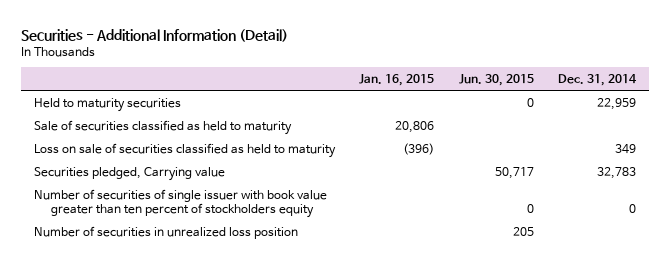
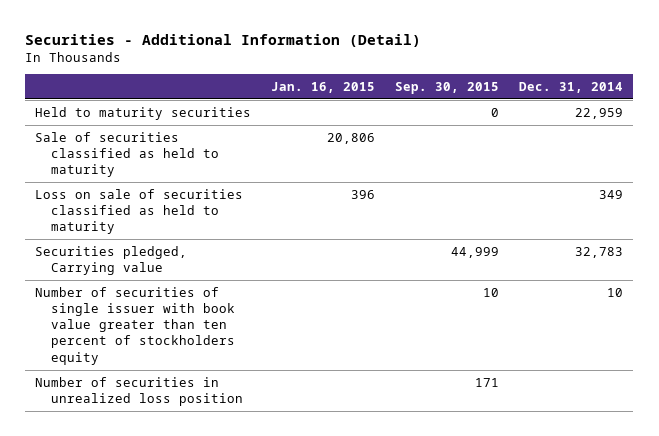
- | Jan. 16, 2015 | Jun. 30, 2015 | Dec. 31, 2014
+ | Jan. 16, 2015 | Sep. 30, 2015 | Dec. 31, 2014
- Loss on sale of securities classified as held to maturity | (396) | | 349
+ Loss on sale of securities classified as held to maturity | 396 | | 349
- Number of securities of single issuer with book value greater than ten percent of stockholders equity | | 0 | 0
+ Number of securities of single issuer with book value greater than ten percent of stockholders equity | | 10 | 10

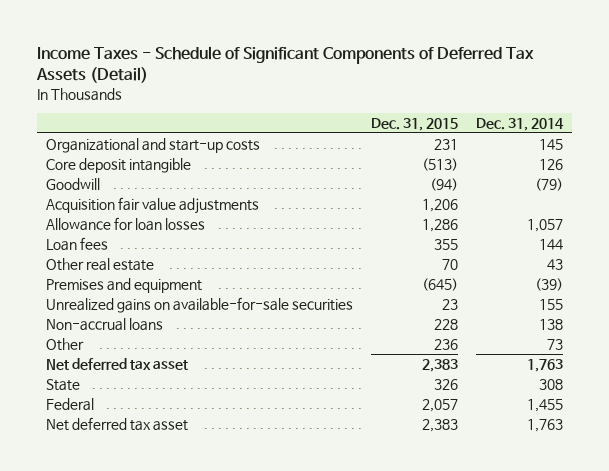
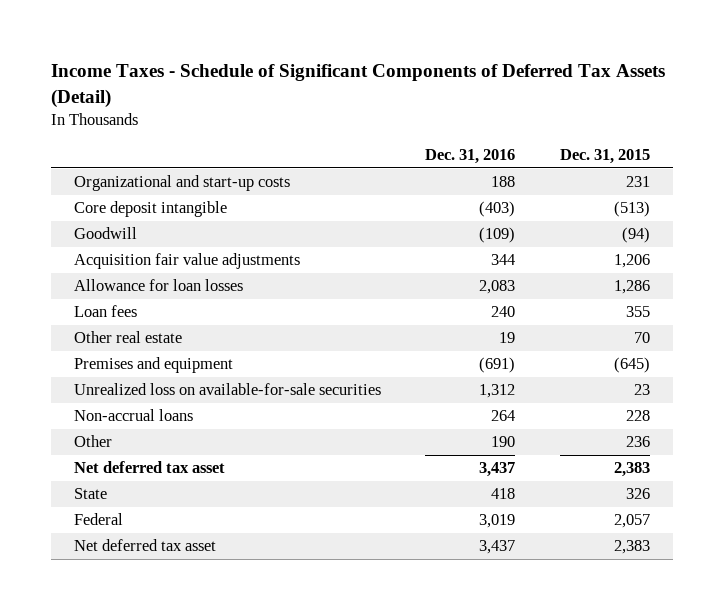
- | Dec. 31, 2015 | Dec. 31, 2014
+ | Dec. 31, 2016 | Dec. 31, 2015
- Unrealized gains on available-for-sale securities | 23 | 155
+ Unrealized loss on available-for-sale securities | 1,312 | 23

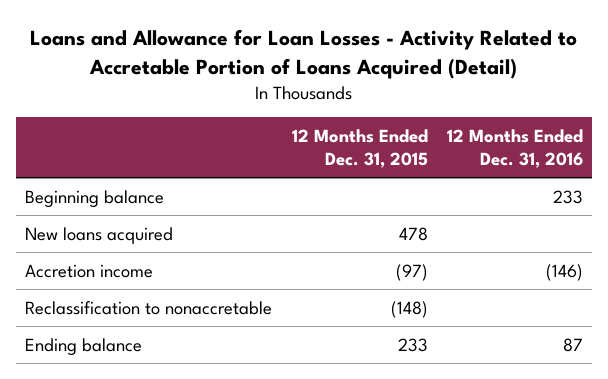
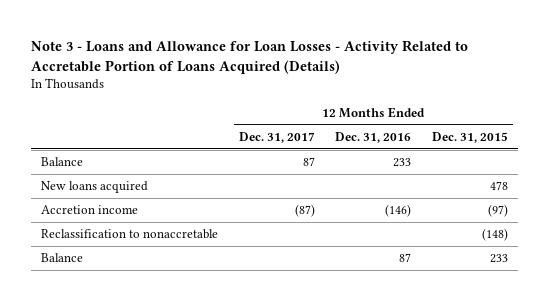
- Loans and Allowance for Loan Losses - Activity Related to Accretable Portion of Loans Acquired (Detail)
+ Note 3 - Loans and Allowance for Loan Losses - Activity Related to Accretable Portion of Loans Acquired (Details)
- | 12 Months Ended Dec. 31, 2015 | 12 Months Ended Dec. 31, 2016
+ | 12 Months Ended Dec. 31, 2017 | 12 Months Ended Dec. 31, 2016 | 12 Months Ended Dec. 31, 2015
- Beginning balance | | 233
+ Balance | 87 | 233 |
- Ending balance | 233 | 87
+ Balance | | 87 | 233

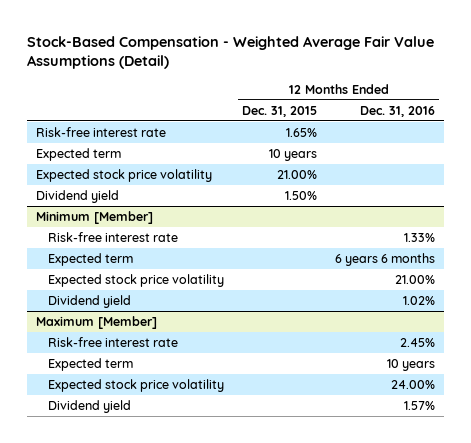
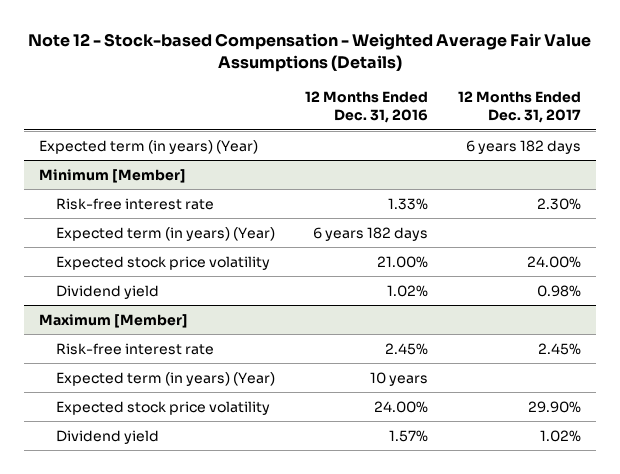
- Stock-Based Compensation - Weighted Average Fair Value Assumptions (Detail)
+ Note 12 - Stock-based Compensation - Weighted Average Fair Value Assumptions (Details)
- | 12 Months Ended Dec. 31, 2015 | 12 Months Ended Dec. 31, 2016
+ | 12 Months Ended Dec. 31, 2016 | 12 Months Ended Dec. 31, 2017
- Risk-free interest rate | 1.65% |
- Expected term | 10 years |
- Expected stock price volatility | 21.00% |
- Dividend yield | 1.50% |
+ Expected term (in years) (Year) | | 6 years 182 days
@ Minimum [Member]
- Expected term | | 6 years 6 months
+ Expected term (in years) (Year) | 6 years 182 days |
@ Maximum [Member]
- Expected term | | 10 years
+ Expected term (in years) (Year) | 10 years |

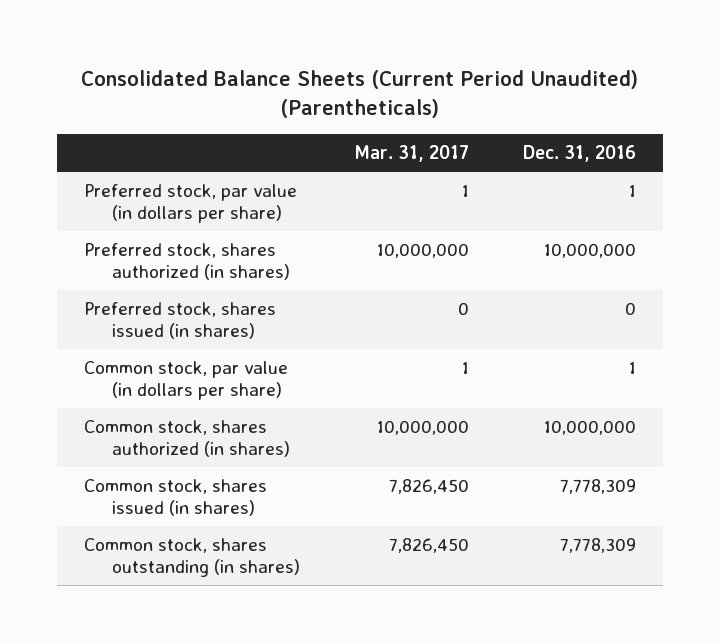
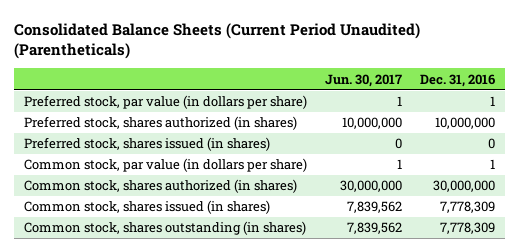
- | Mar. 31, 2017 | Dec. 31, 2016
+ | Jun. 30, 2017 | Dec. 31, 2016
- Common stock, shares authorized (in shares) | 10,000,000 | 10,000,000
+ Common stock, shares authorized (in shares) | 30,000,000 | 30,000,000

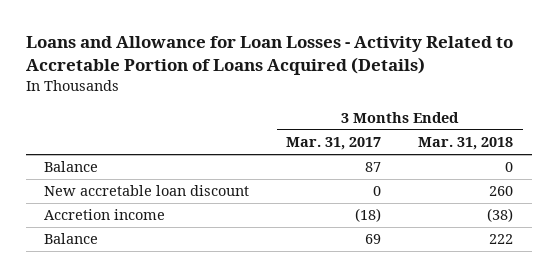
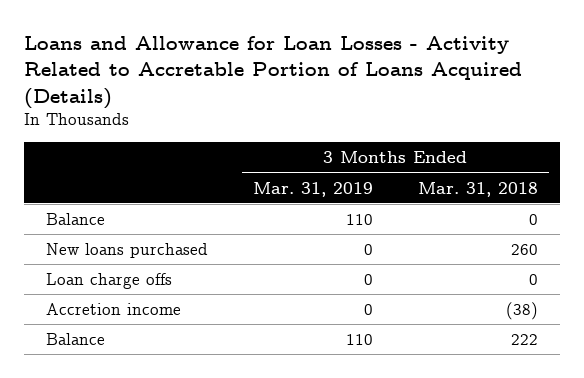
- | 3 Months Ended Mar. 31, 2017 | 3 Months Ended Mar. 31, 2018
+ | 3 Months Ended Mar. 31, 2019 | 3 Months Ended Mar. 31, 2018
- New accretable loan discount | 0 | 260
+ New loans purchased | 0 | 260
+ Loan charge offs | 0 | 0

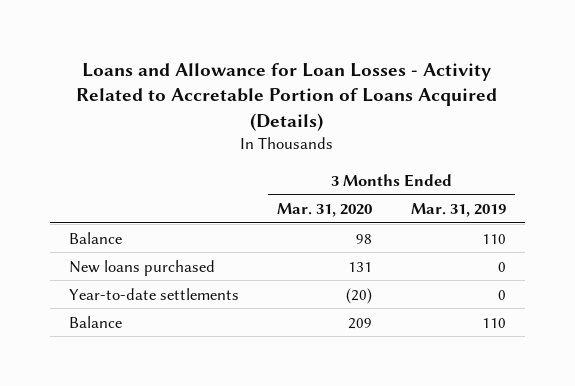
- | 3 Months Ended Mar. 31, 2019 | 3 Months Ended Mar. 31, 2018
+ | 3 Months Ended Mar. 31, 2020 | 3 Months Ended Mar. 31, 2019
- Loan charge offs | 0 | 0
- Accretion income | 0 | (38)
+ Year-to-date settlements | (20) | 0

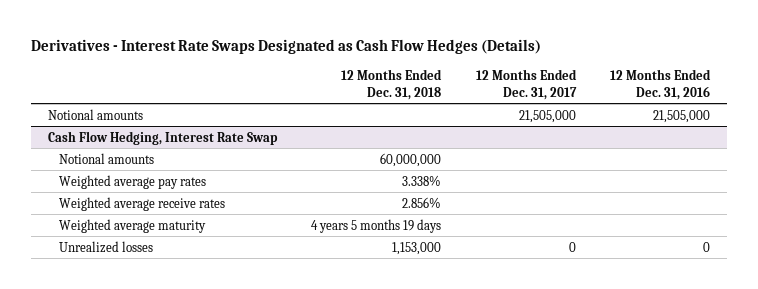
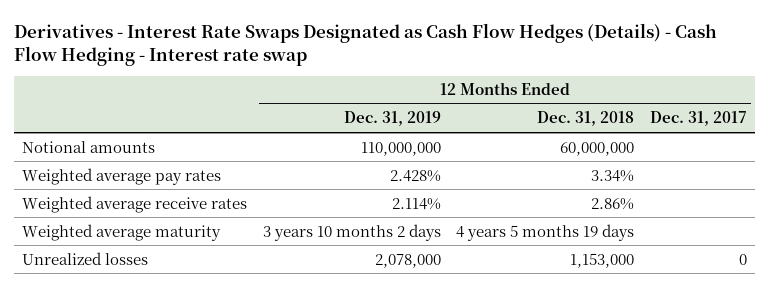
- Derivatives - Interest Rate Swaps Designated as Cash Flow Hedges (Details)
+ Derivatives - Interest Rate Swaps Designated as Cash Flow Hedges (Details) - Cash Flow Hedging - Interest rate swap
- | 12 Months Ended Dec. 31, 2018 | 12 Months Ended Dec. 31, 2017 | 12 Months Ended Dec. 31, 2016
+ | 12 Months Ended Dec. 31, 2019 | 12 Months Ended Dec. 31, 2018 | 12 Months Ended Dec. 31, 2017
- Notional amounts | | 21,505,000 | 21,505,000
- Cash Flow Hedging, Interest Rate Swap
- Weighted average pay rates | 3.338% | |
- Weighted average receive rates | 2.856% | |
+ Weighted average pay rates | 2.428% | 3.34% |
+ Weighted average receive rates | 2.114% | 2.86% |

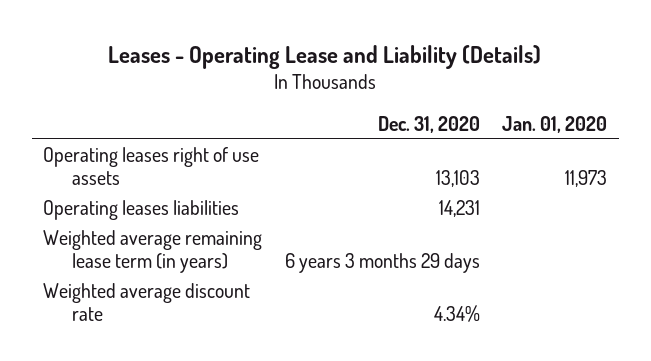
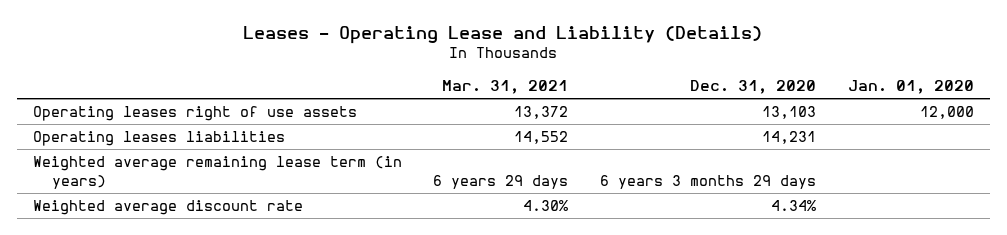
- | Dec. 31, 2020 | Jan. 01, 2020
+ | Mar. 31, 2021 | Dec. 31, 2020 | Jan. 01, 2020
- Operating leases right of use assets | 13,103 | 11,973
+ Operating leases right of use assets | 13,372 | 13,103 | 12,000

